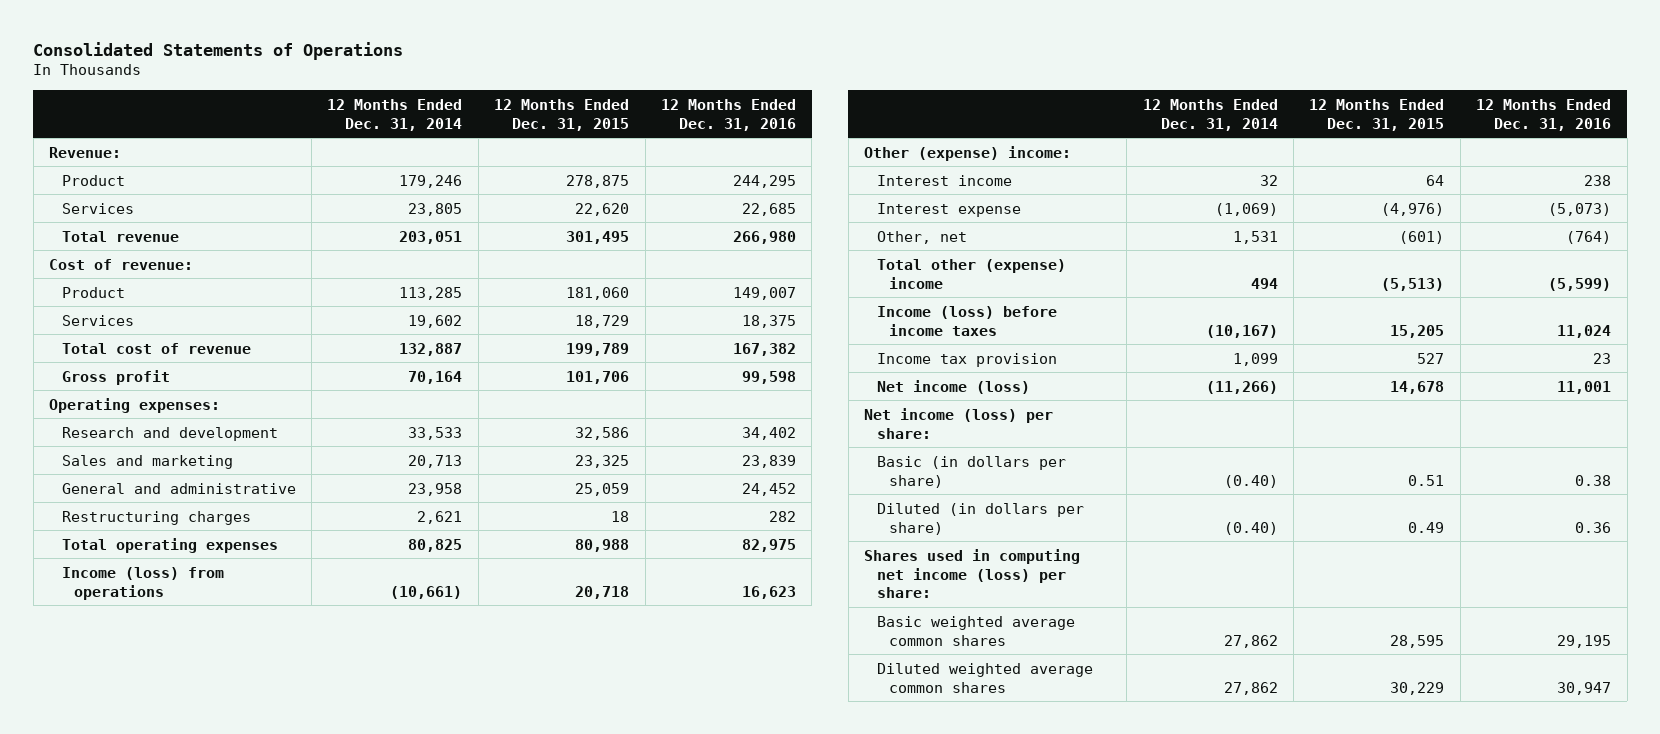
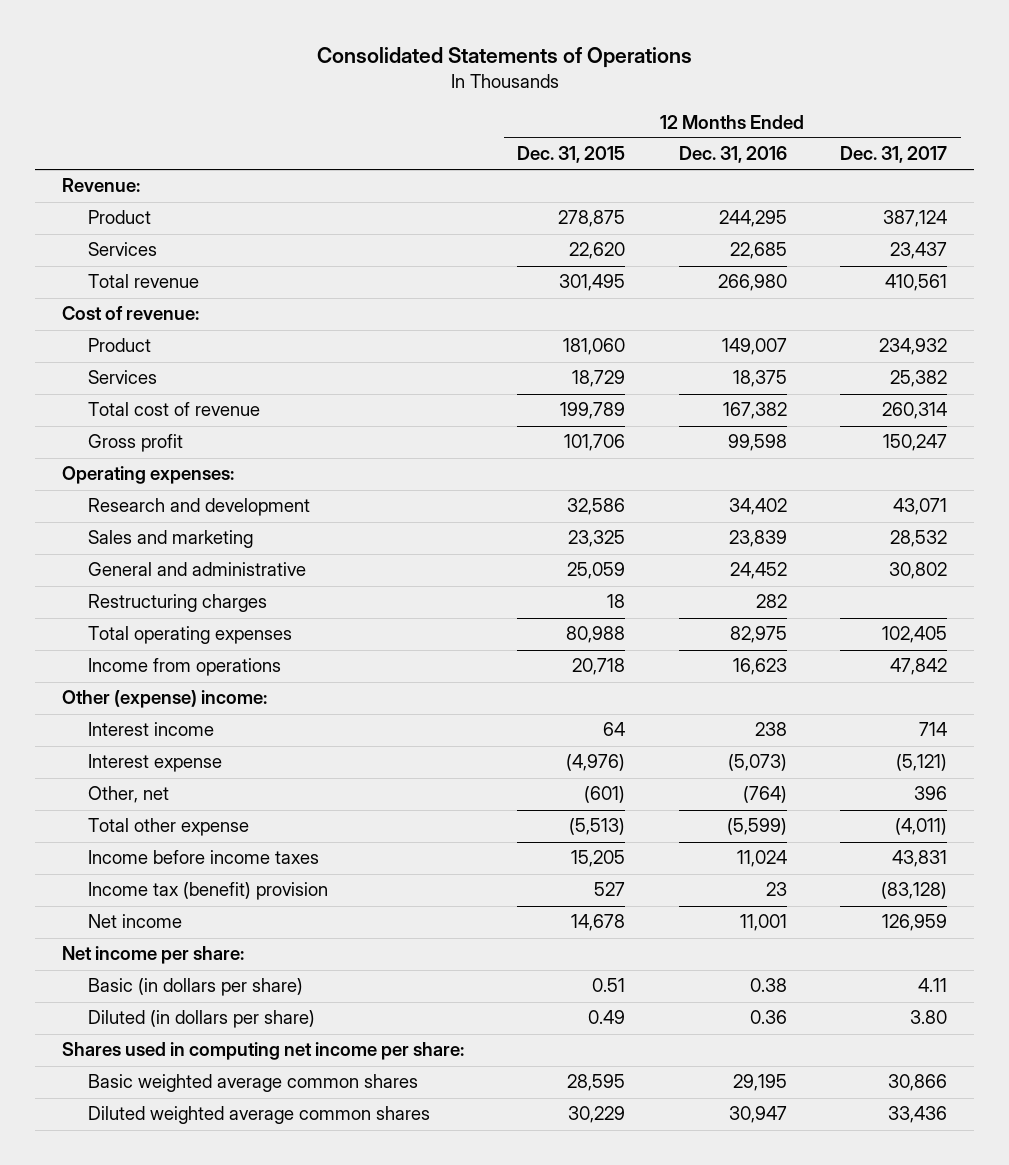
- | 12 Months Ended Dec. 31, 2014 | 12 Months Ended Dec. 31, 2015 | 12 Months Ended Dec. 31, 2016
+ | 12 Months Ended Dec. 31, 2015 | 12 Months Ended Dec. 31, 2016 | 12 Months Ended Dec. 31, 2017
- Income (loss) from operations | (10,661) | 20,718 | 16,623
+ Income from operations | 20,718 | 16,623 | 47,842
- Total other (expense) income | 494 | (5,513) | (5,599)
- Income (loss) before income taxes | (10,167) | 15,205 | 11,024
- Income tax provision | 1,099 | 527 | 23
- Net income (loss) | (11,266) | 14,678 | 11,001
- Net income (loss) per share:
+ Total other expense | (5,513) | (5,599) | (4,011)
+ Income before income taxes | 15,205 | 11,024 | 43,831
+ Income tax (benefit) provision | 527 | 23 | (83,128)
+ Net income | 14,678 | 11,001 | 126,959
+ Net income per share:
- Shares used in computing net income (loss) per share:
+ Shares used in computing net income per share:

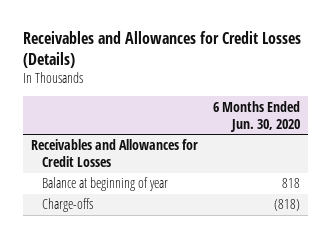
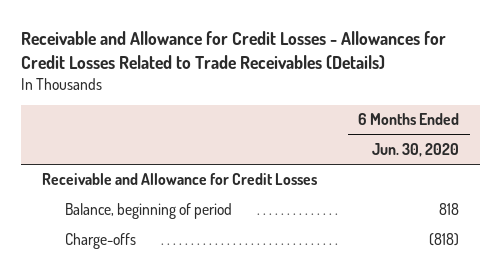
- Receivables and Allowances for Credit Losses (Details)
+ Receivable and Allowance for Credit Losses - Allowances for Credit Losses Related to Trade Receivables (Details)
- Receivables and Allowances for Credit Losses
- Balance at beginning of year | 818
+ Receivable and Allowance for Credit Losses
+ Balance, beginning of period | 818

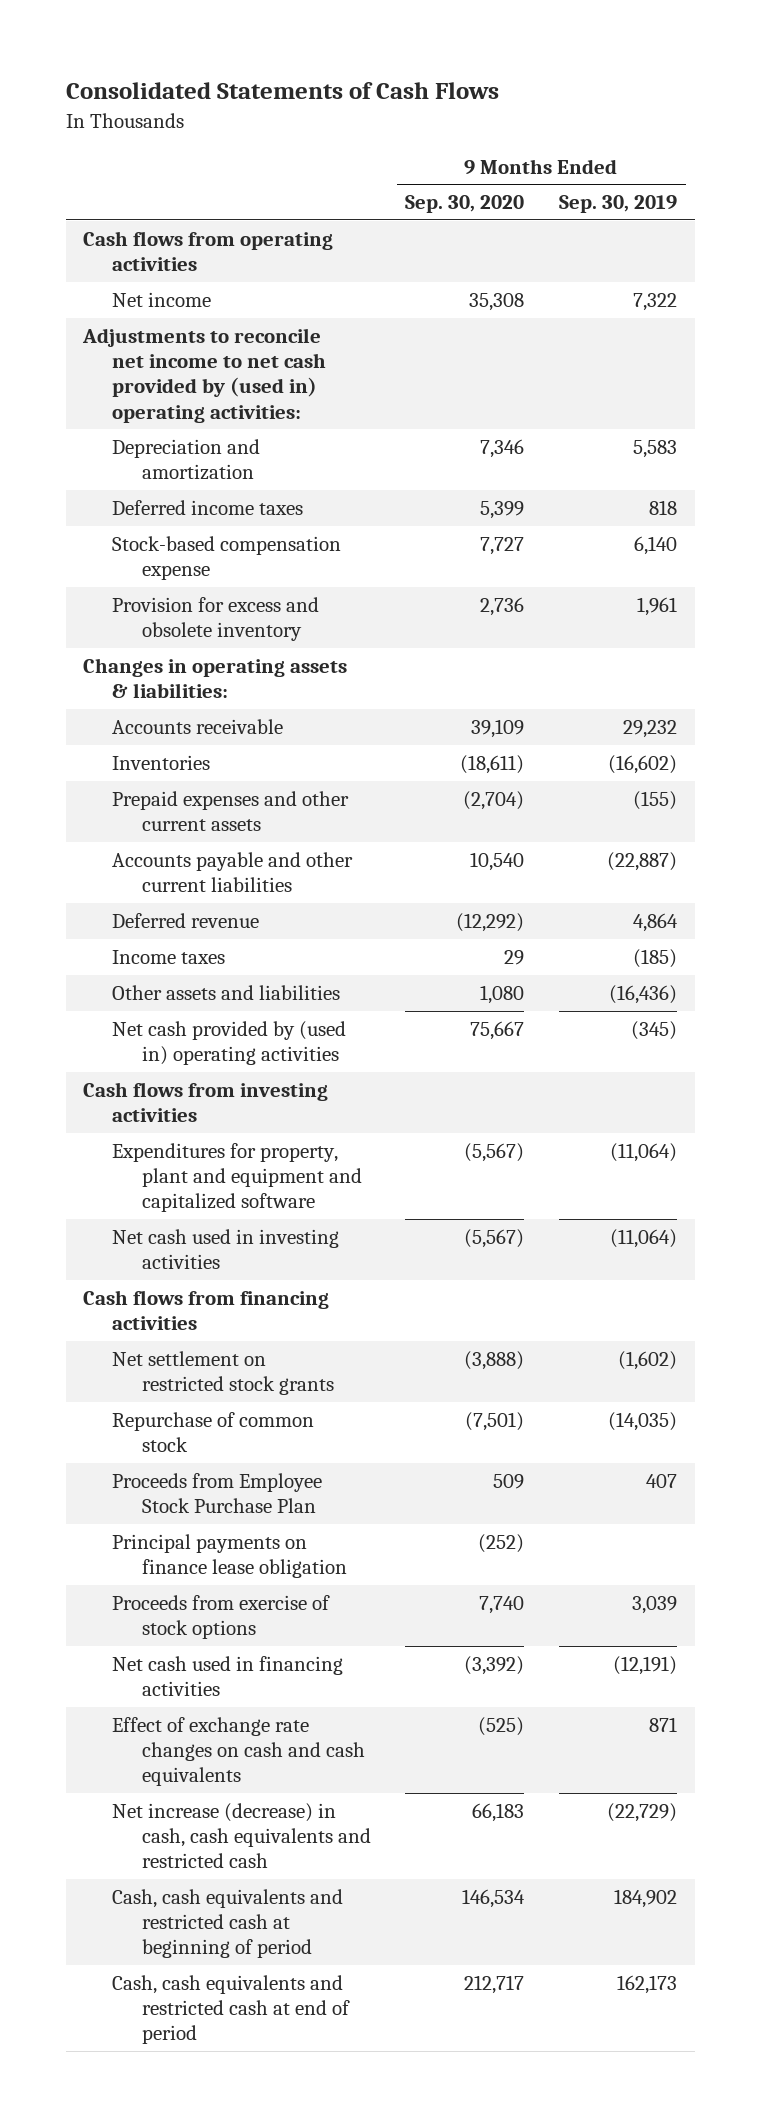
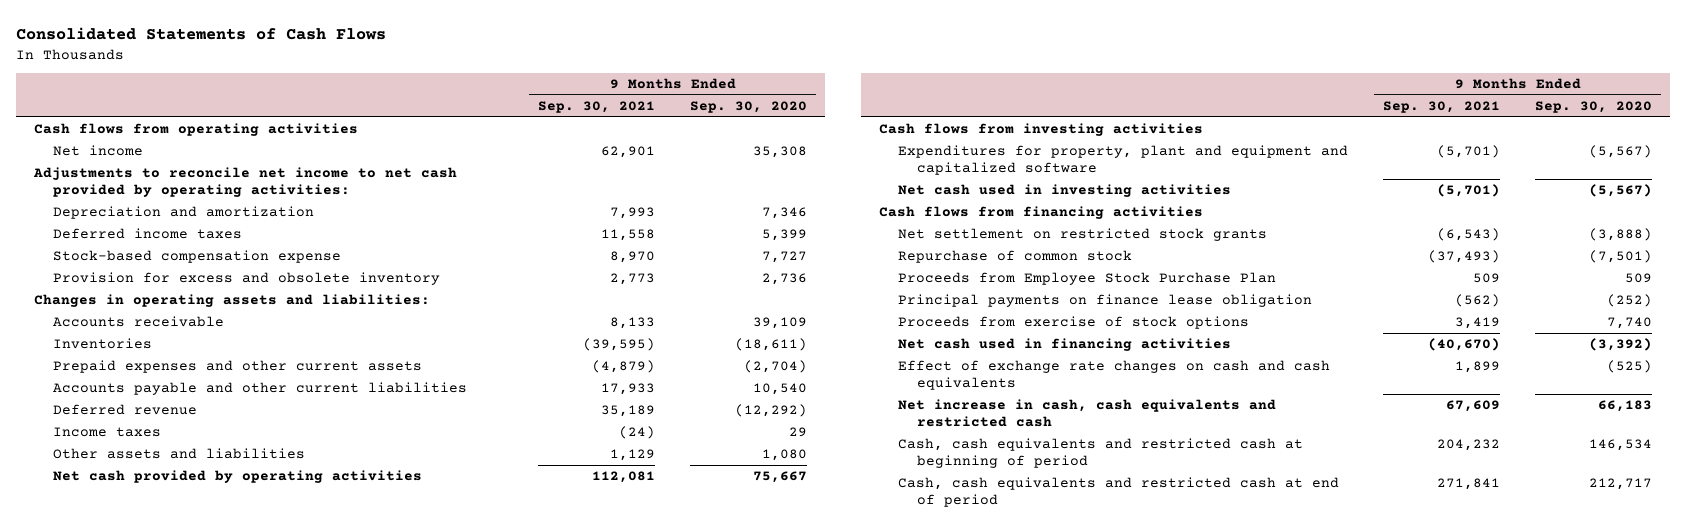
- | 9 Months Ended Sep. 30, 2020 | 9 Months Ended Sep. 30, 2019
+ | 9 Months Ended Sep. 30, 2021 | 9 Months Ended Sep. 30, 2020
- Adjustments to reconcile net income to net cash provided by (used in) operating activities:
+ Adjustments to reconcile net income to net cash provided by operating activities:
- Changes in operating assets & liabilities:
+ Changes in operating assets and liabilities:
- Net cash provided by (used in) operating activities | 75,667 | (345)
+ Net cash provided by operating activities | 112,081 | 75,667
- Net increase (decrease) in cash, cash equivalents and restricted cash | 66,183 | (22,729)
+ Net increase in cash, cash equivalents and restricted cash | 67,609 | 66,183

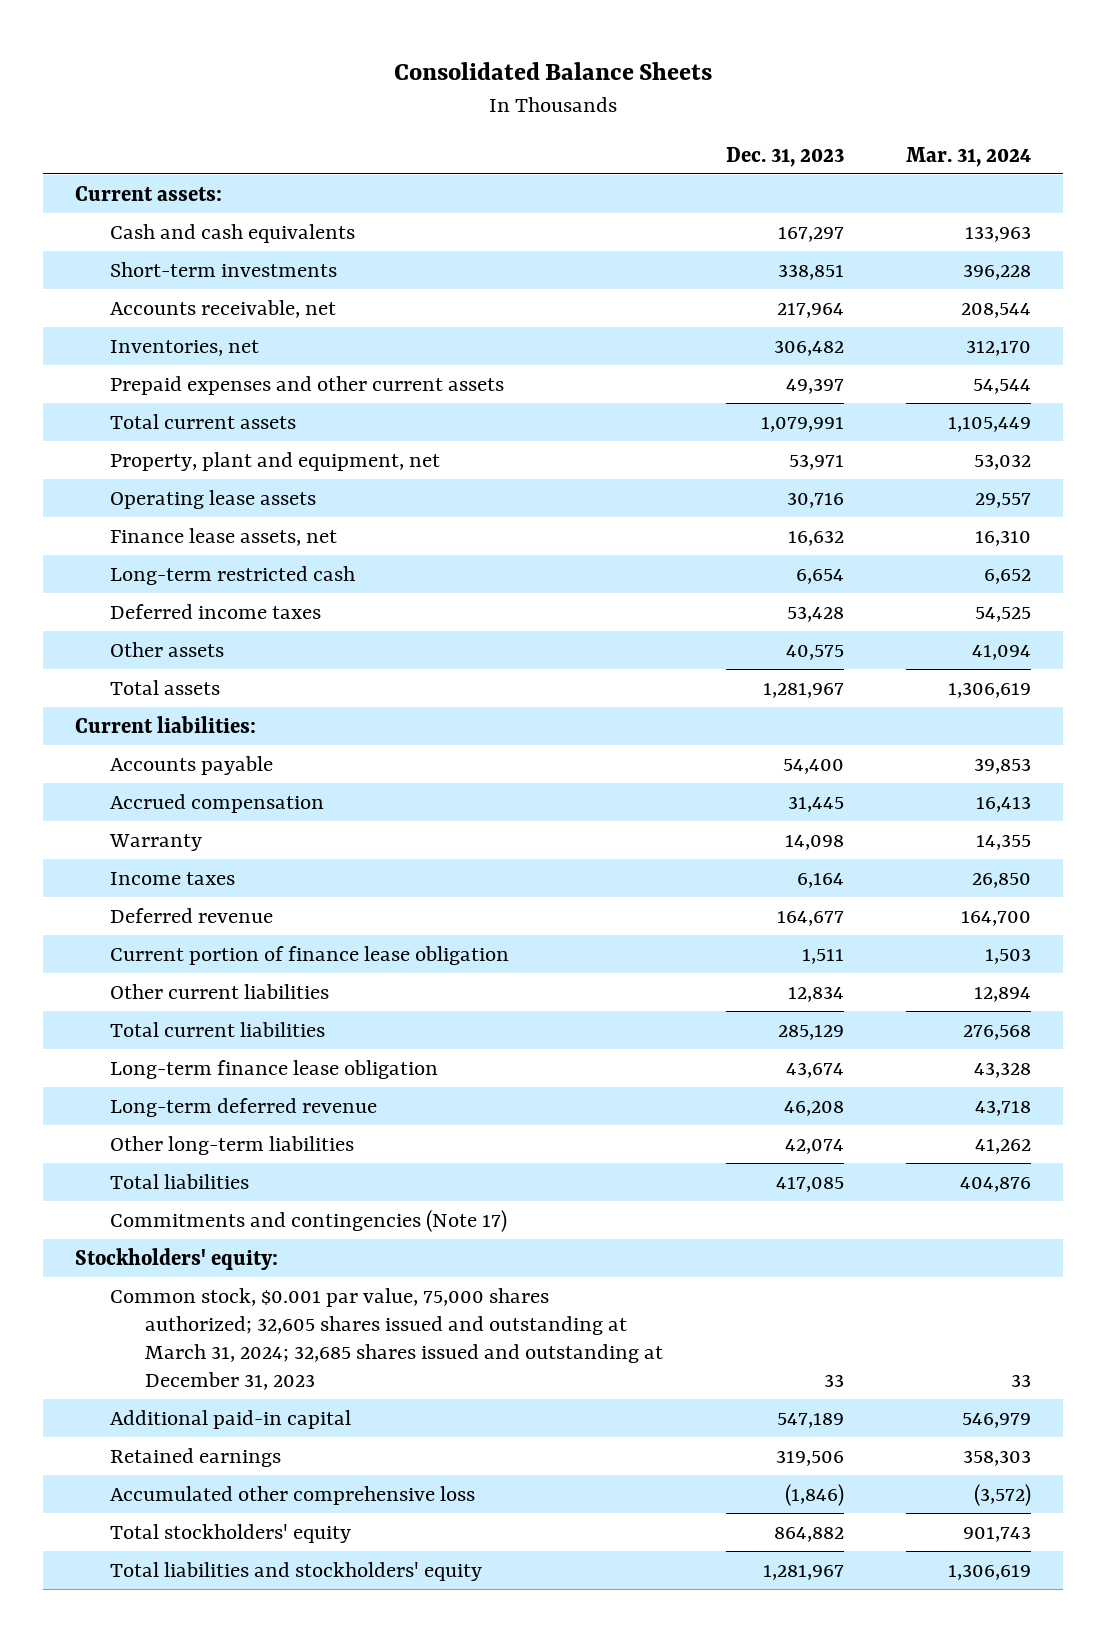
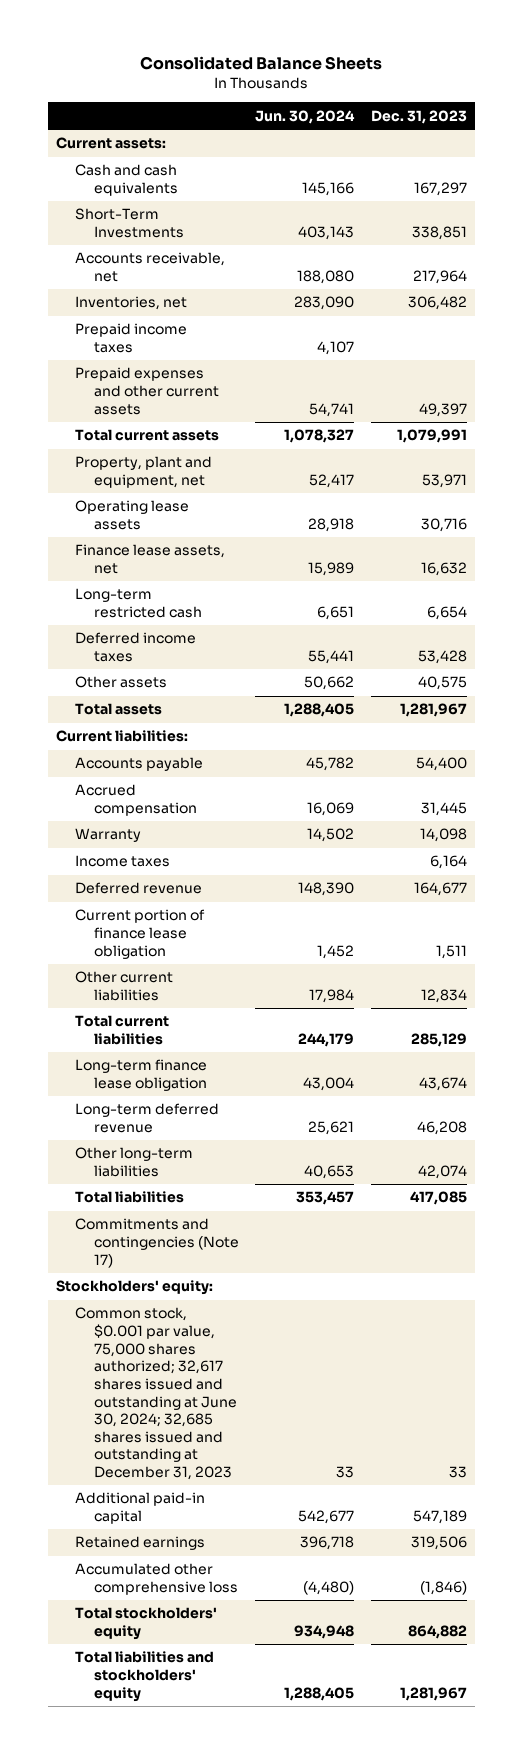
- | Dec. 31, 2023 | Mar. 31, 2024
+ | Jun. 30, 2024 | Dec. 31, 2023
- Short-term investments | 338,851 | 396,228
+ Short-Term Investments | 403,143 | 338,851
+ Prepaid income taxes | 4,107 |
- Common stock, $0.001 par value, 75,000 shares authorized; 32,605 shares issued and outstanding at March 31, 2024; 32,685 shares issued and outstanding at December 31, 2023 | 33 | 33
+ Common stock, $0.001 par value, 75,000 shares authorized; 32,617 shares issued and outstanding at June 30, 2024; 32,685 shares issued and outstanding at December 31, 2023 | 33 | 33

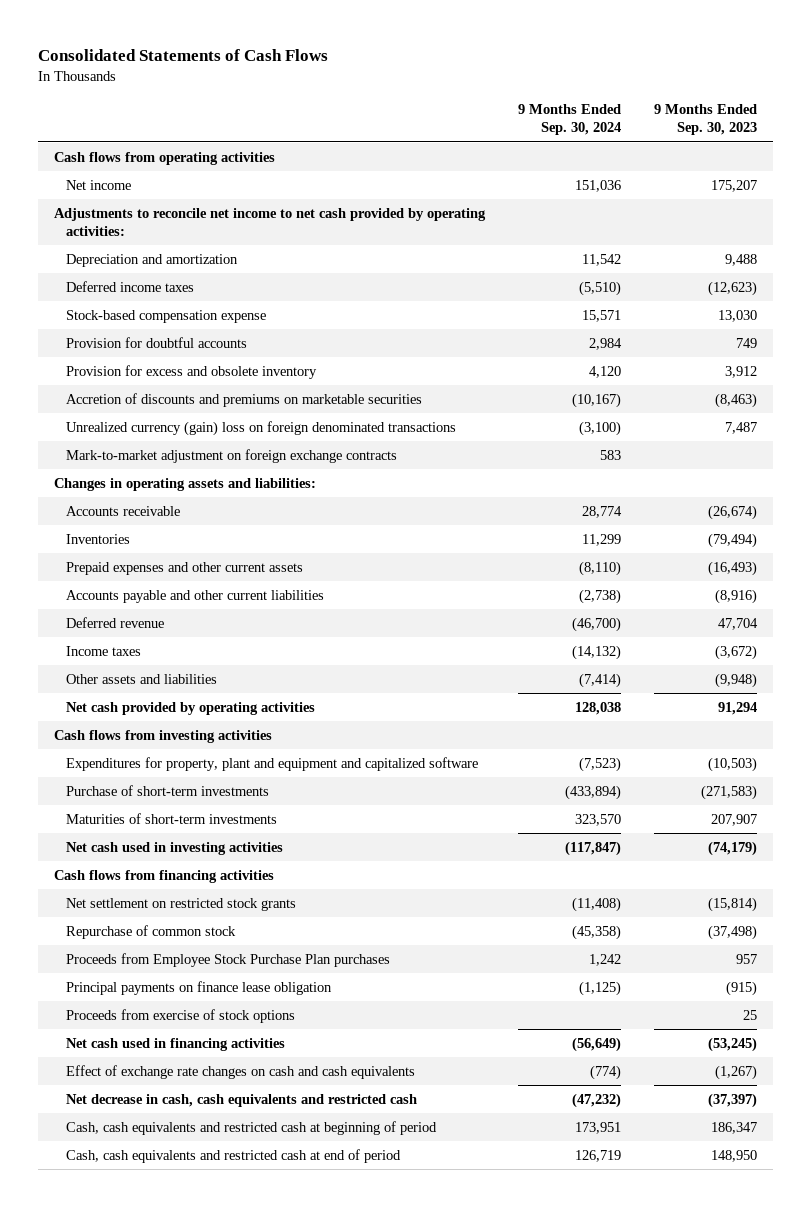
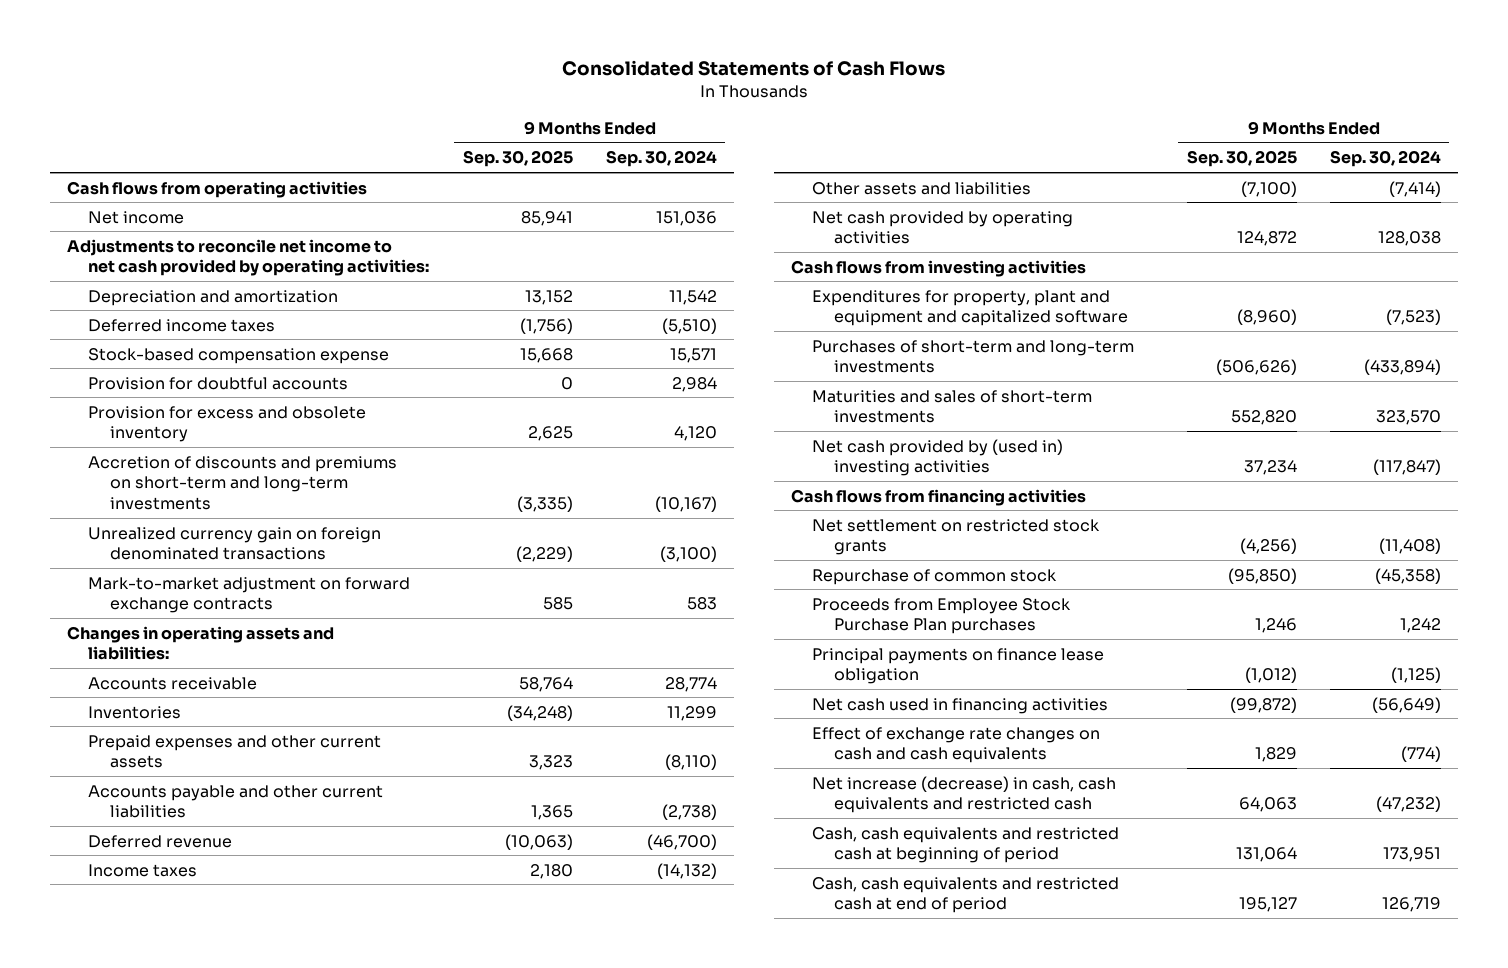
- | 9 Months Ended Sep. 30, 2024 | 9 Months Ended Sep. 30, 2023
+ | 9 Months Ended Sep. 30, 2025 | 9 Months Ended Sep. 30, 2024
- Accretion of discounts and premiums on marketable securities | (10,167) | (8,463)
- Unrealized currency (gain) loss on foreign denominated transactions | (3,100) | 7,487
- Mark-to-market adjustment on foreign exchange contracts | 583 |
+ Accretion of discounts and premiums on short-term and long-term investments | (3,335) | (10,167)
+ Unrealized currency gain on foreign denominated transactions | (2,229) | (3,100)
+ Mark-to-market adjustment on forward exchange contracts | 585 | 583
- Purchase of short-term investments | (433,894) | (271,583)
- Maturities of short-term investments | 323,570 | 207,907
- Net cash used in investing activities | (117,847) | (74,179)
+ Purchases of short-term and long-term investments | (506,626) | (433,894)
+ Maturities and sales of short-term investments | 552,820 | 323,570
+ Net cash provided by (used in) investing activities | 37,234 | (117,847)
- Proceeds from exercise of stock options | | 25
- Net decrease in cash, cash equivalents and restricted cash | (47,232) | (37,397)
+ Net increase (decrease) in cash, cash equivalents and restricted cash | 64,063 | (47,232)

